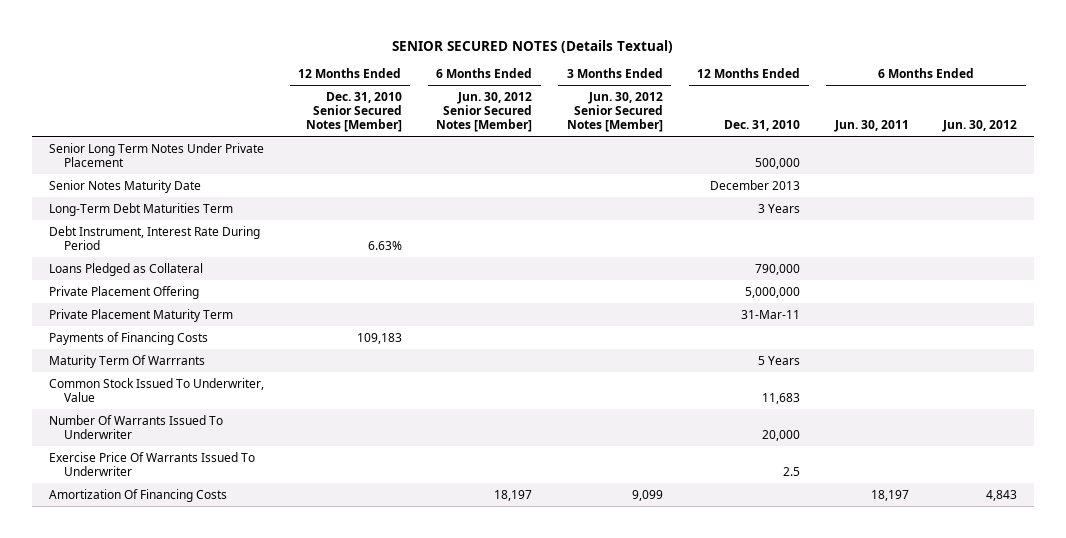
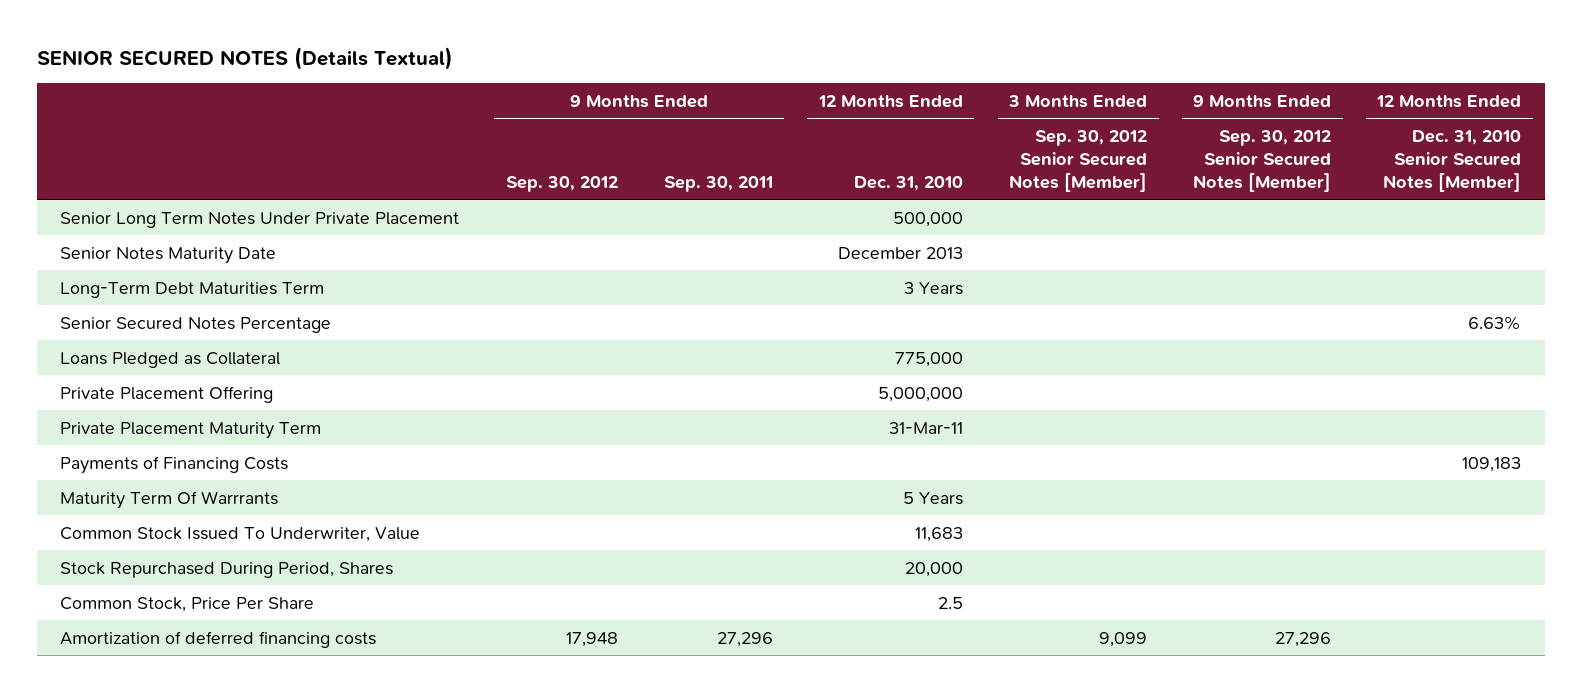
- | 12 Months Ended Dec. 31, 2010 Senior Secured Notes [Member] | 6 Months Ended Jun. 30, 2012 Senior Secured Notes [Member] | 3 Months Ended Jun. 30, 2012 Senior Secured Notes [Member] | 12 Months Ended Dec. 31, 2010 | 6 Months Ended Jun. 30, 2011 | 6 Months Ended Jun. 30, 2012
+ | 9 Months Ended Sep. 30, 2012 | 9 Months Ended Sep. 30, 2011 | 12 Months Ended Dec. 31, 2010 | 3 Months Ended Sep. 30, 2012 Senior Secured Notes [Member] | 9 Months Ended Sep. 30, 2012 Senior Secured Notes [Member] | 12 Months Ended Dec. 31, 2010 Senior Secured Notes [Member]
- Debt Instrument, Interest Rate During Period | 6.63% | | | | |
- Loans Pledged as Collateral | | | | 790,000 | |
+ Senior Secured Notes Percentage | | | | | | 6.63%
+ Loans Pledged as Collateral | | | 775,000 | | |
- Number Of Warrants Issued To Underwriter | | | | 20,000 | |
- Exercise Price Of Warrants Issued To Underwriter | | | | 2.5 | |
- Amortization Of Financing Costs | | 18,197 | 9,099 | | 18,197 | 4,843
+ Stock Repurchased During Period, Shares | | | 20,000 | | |
+ Common Stock, Price Per Share | | | 2.5 | | |
+ Amortization of deferred financing costs | 17,948 | 27,296 | | 9,099 | 27,296 |

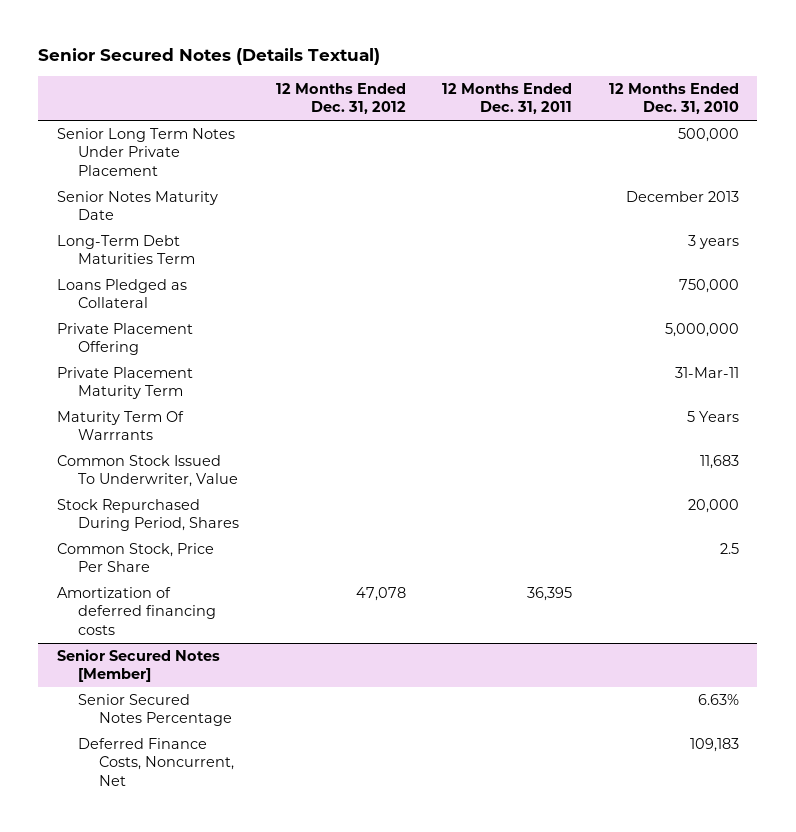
- SENIOR SECURED NOTES (Details Textual)
+ Senior Secured Notes (Details Textual)
- | 9 Months Ended Sep. 30, 2012 | 9 Months Ended Sep. 30, 2011 | 12 Months Ended Dec. 31, 2010 | 3 Months Ended Sep. 30, 2012 Senior Secured Notes [Member] | 9 Months Ended Sep. 30, 2012 Senior Secured Notes [Member] | 12 Months Ended Dec. 31, 2010 Senior Secured Notes [Member]
+ | 12 Months Ended Dec. 31, 2012 | 12 Months Ended Dec. 31, 2011 | 12 Months Ended Dec. 31, 2010
- Long-Term Debt Maturities Term | | | 3 Years | | |
- Senior Secured Notes Percentage | | | | | | 6.63%
- Loans Pledged as Collateral | | | 775,000 | | |
+ Long-Term Debt Maturities Term | | | 3 years
+ Loans Pledged as Collateral | | | 750,000
- Payments of Financing Costs | | | | | | 109,183
+ Senior Secured Notes [Member]
+ Senior Secured Notes Percentage | | | 6.63%
+ Deferred Finance Costs, Noncurrent, Net | | | 109,183

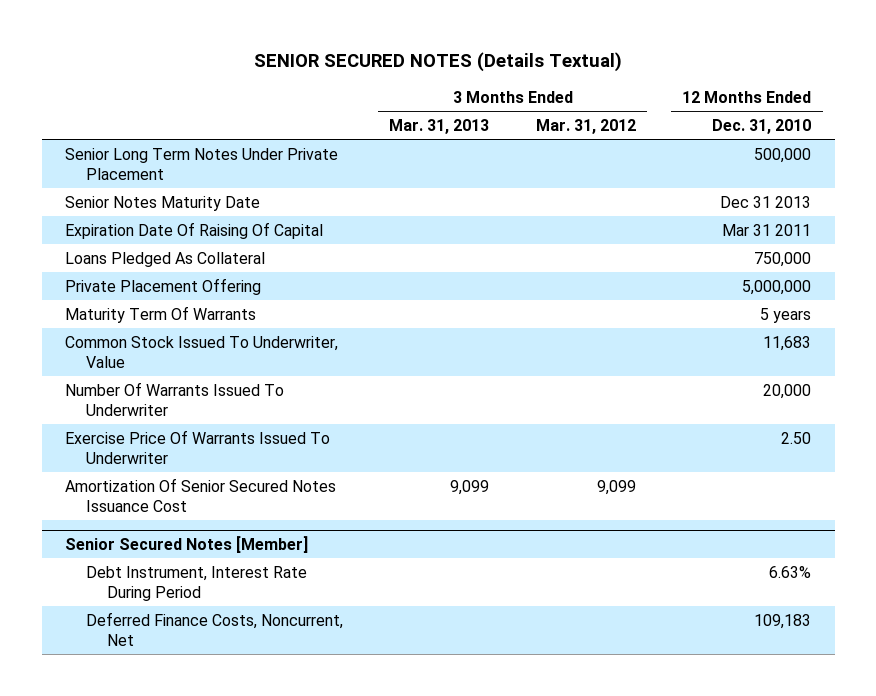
- Senior Secured Notes (Details Textual)
+ SENIOR SECURED NOTES (Details Textual)
- | 12 Months Ended Dec. 31, 2012 | 12 Months Ended Dec. 31, 2011 | 12 Months Ended Dec. 31, 2010
+ | 3 Months Ended Mar. 31, 2013 | 3 Months Ended Mar. 31, 2012 | 12 Months Ended Dec. 31, 2010
- Senior Notes Maturity Date | | | December 2013
- Long-Term Debt Maturities Term | | | 3 years
- Loans Pledged as Collateral | | | 750,000
+ Senior Notes Maturity Date | | | Dec 31 2013
+ Expiration Date Of Raising Of Capital | | | Mar 31 2011
+ Loans Pledged As Collateral | | | 750,000
- Private Placement Maturity Term | | | 31-Mar-11
- Maturity Term Of Warrrants | | | 5 Years
+ Maturity Term Of Warrants | | | 5 years
- Stock Repurchased During Period, Shares | | | 20,000
- Common Stock, Price Per Share | | | 2.5
- Amortization of deferred financing costs | 47,078 | 36,395 |
+ Number Of Warrants Issued To Underwriter | | | 20,000
+ Exercise Price Of Warrants Issued To Underwriter | | | 2.50
+ Amortization Of Senior Secured Notes Issuance Cost | 9,099 | 9,099 |
@ Senior Secured Notes [Member]
- Senior Secured Notes Percentage | | | 6.63%
+ Debt Instrument, Interest Rate During Period | | | 6.63%

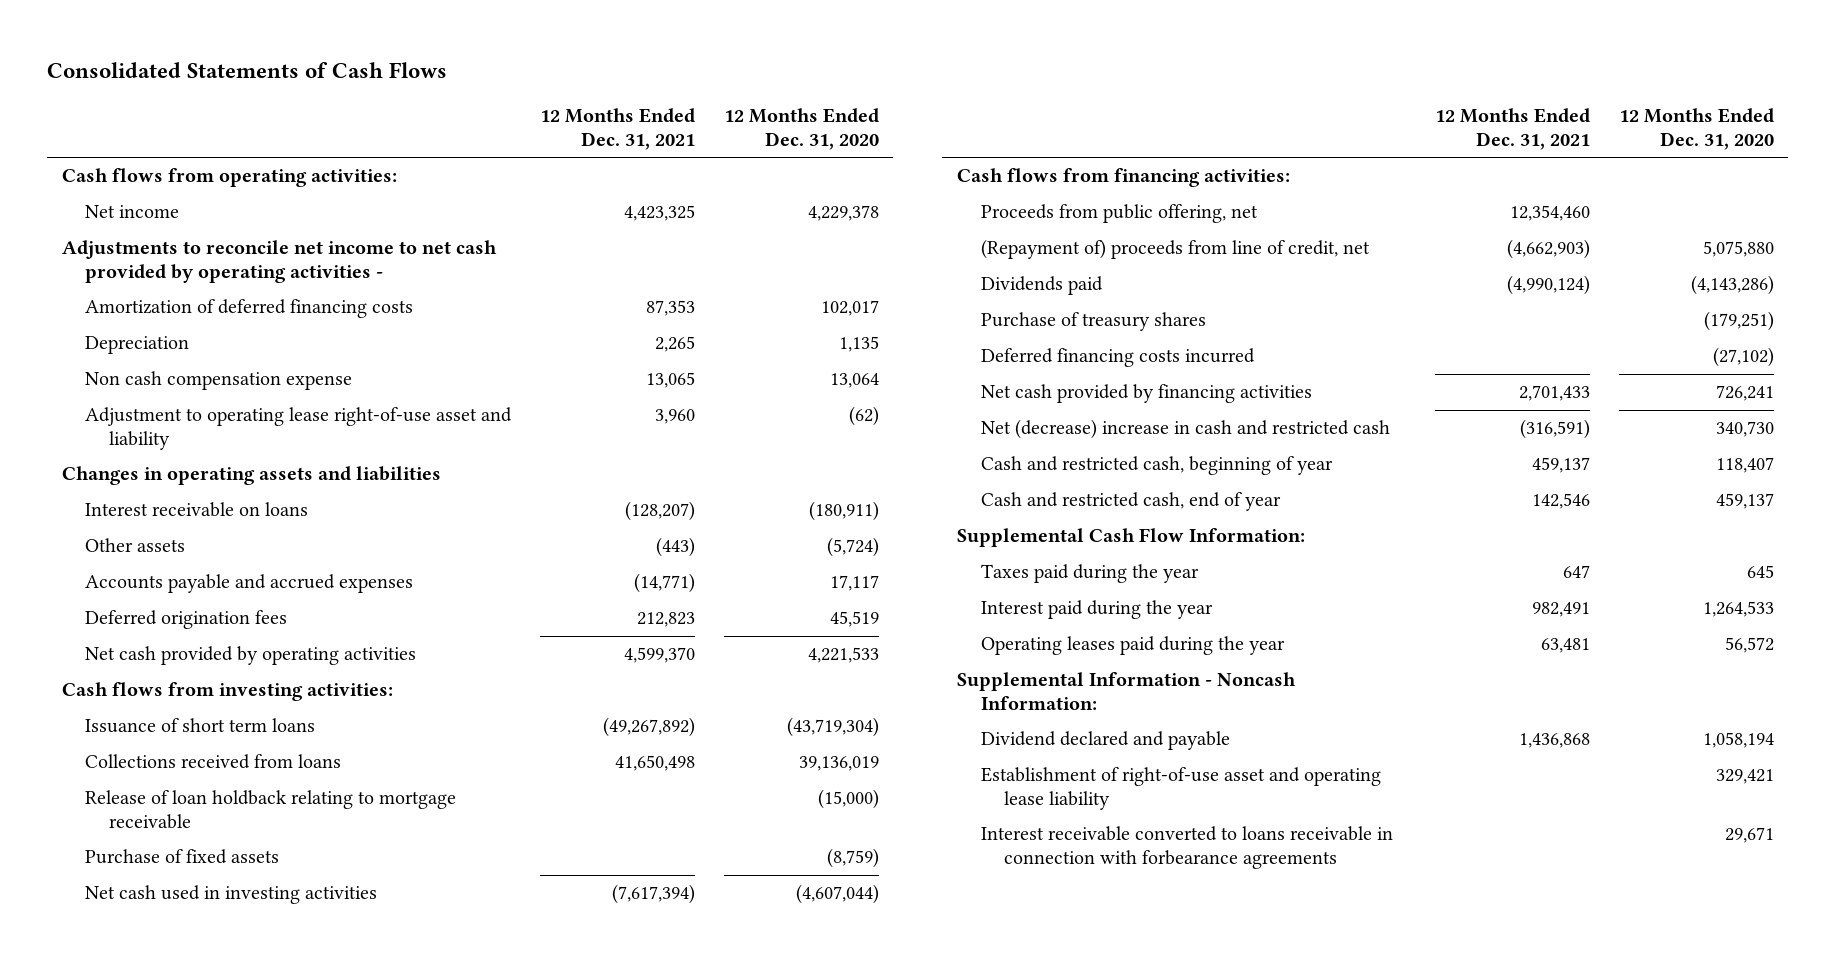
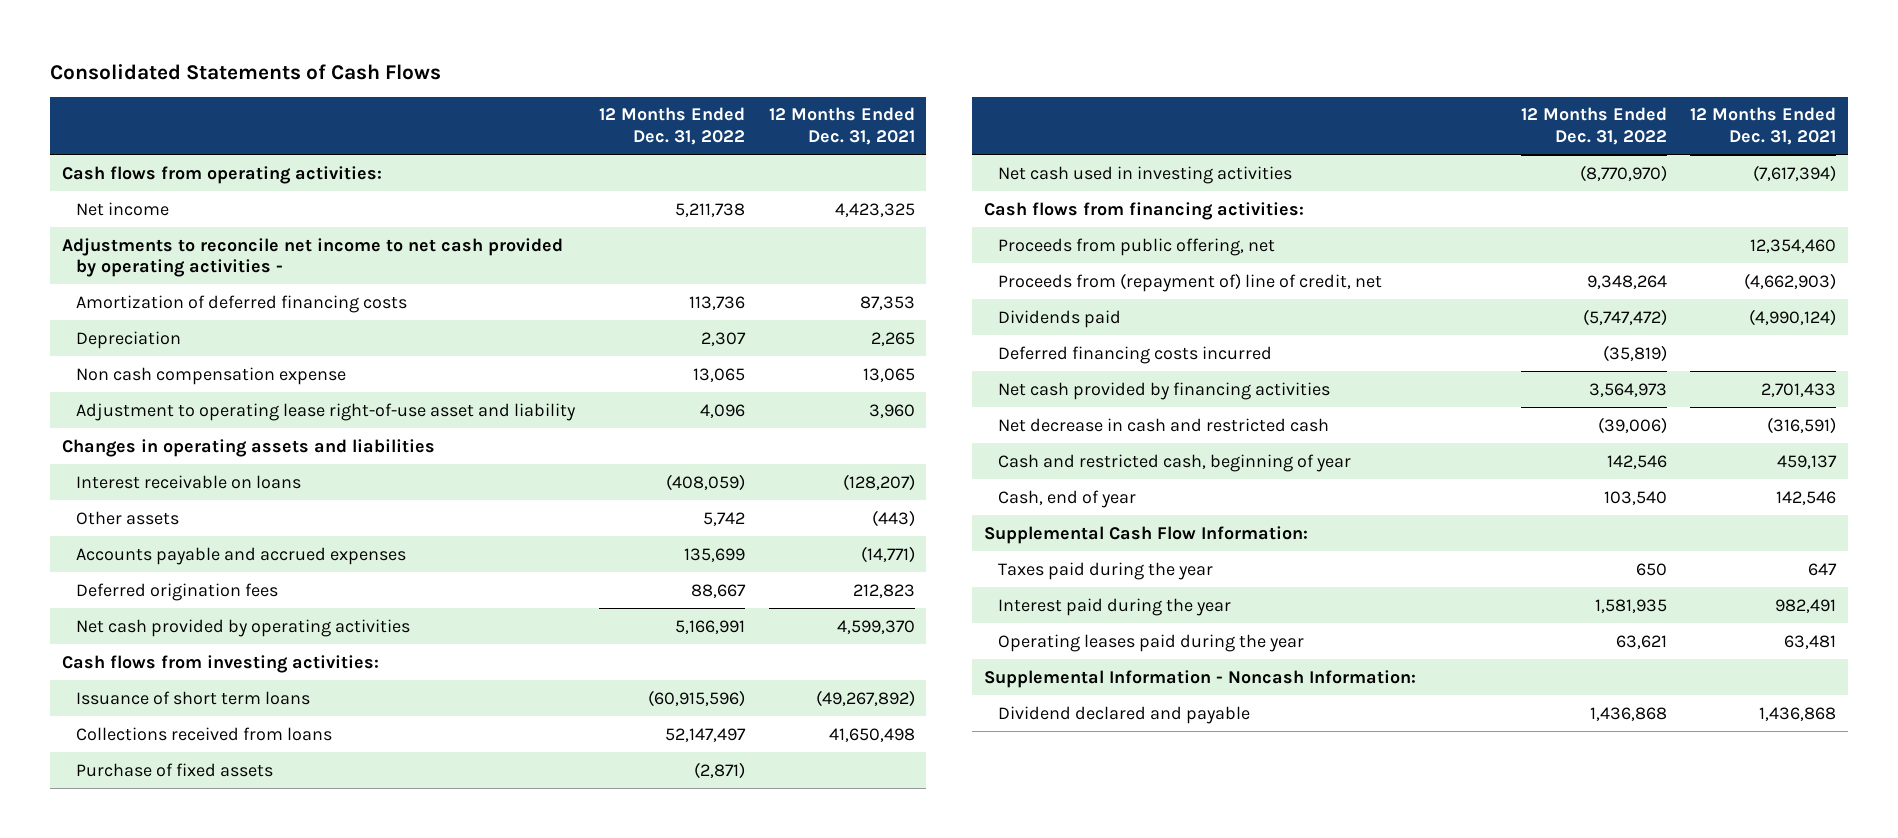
- | 12 Months Ended Dec. 31, 2021 | 12 Months Ended Dec. 31, 2020
+ | 12 Months Ended Dec. 31, 2022 | 12 Months Ended Dec. 31, 2021
- Release of loan holdback relating to mortgage receivable | | (15,000)
- (Repayment of) proceeds from line of credit, net | (4,662,903) | 5,075,880
+ Proceeds from (repayment of) line of credit, net | 9,348,264 | (4,662,903)
- Purchase of treasury shares | | (179,251)
- Net (decrease) increase in cash and restricted cash | (316,591) | 340,730
+ Net decrease in cash and restricted cash | (39,006) | (316,591)
- Cash and restricted cash, end of year | 142,546 | 459,137
+ Cash, end of year | 103,540 | 142,546
- Establishment of right-of-use asset and operating lease liability | | 329,421
- Interest receivable converted to loans receivable in connection with forbearance agreements | | 29,671

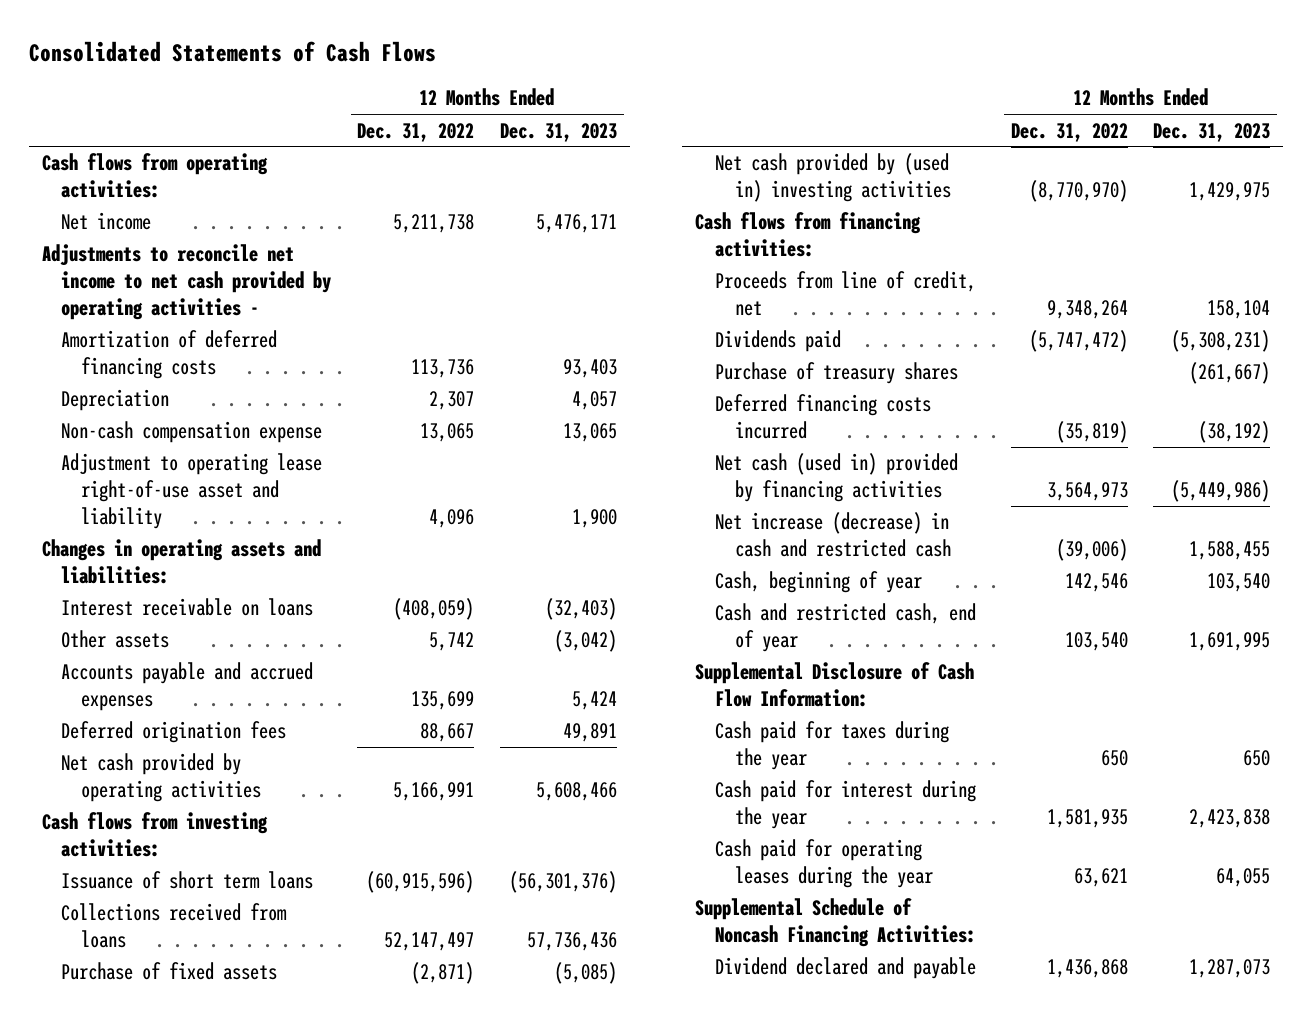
- | 12 Months Ended Dec. 31, 2022 | 12 Months Ended Dec. 31, 2021
+ | 12 Months Ended Dec. 31, 2022 | 12 Months Ended Dec. 31, 2023
- Non cash compensation expense | 13,065 | 13,065
+ Non-cash compensation expense | 13,065 | 13,065
- Changes in operating assets and liabilities
+ Changes in operating assets and liabilities:
- Net cash used in investing activities | (8,770,970) | (7,617,394)
+ Net cash provided by (used in) investing activities | (8,770,970) | 1,429,975
- Proceeds from public offering, net | | 12,354,460
- Proceeds from (repayment of) line of credit, net | 9,348,264 | (4,662,903)
+ Proceeds from line of credit, net | 9,348,264 | 158,104
+ Purchase of treasury shares | | (261,667)
- Net cash provided by financing activities | 3,564,973 | 2,701,433
- Net decrease in cash and restricted cash | (39,006) | (316,591)
- Cash and restricted cash, beginning of year | 142,546 | 459,137
- Cash, end of year | 103,540 | 142,546
- Supplemental Cash Flow Information:
- Taxes paid during the year | 650 | 647
- Interest paid during the year | 1,581,935 | 982,491
- Operating leases paid during the year | 63,621 | 63,481
- Supplemental Information - Noncash Information:
+ Net cash (used in) provided by financing activities | 3,564,973 | (5,449,986)
+ Net increase (decrease) in cash and restricted cash | (39,006) | 1,588,455
+ Cash, beginning of year | 142,546 | 103,540
+ Cash and restricted cash, end of year | 103,540 | 1,691,995
+ Supplemental Disclosure of Cash Flow Information:
+ Cash paid for taxes during the year | 650 | 650
+ Cash paid for interest during the year | 1,581,935 | 2,423,838
+ Cash paid for operating leases during the year | 63,621 | 64,055
+ Supplemental Schedule of Noncash Financing Activities:

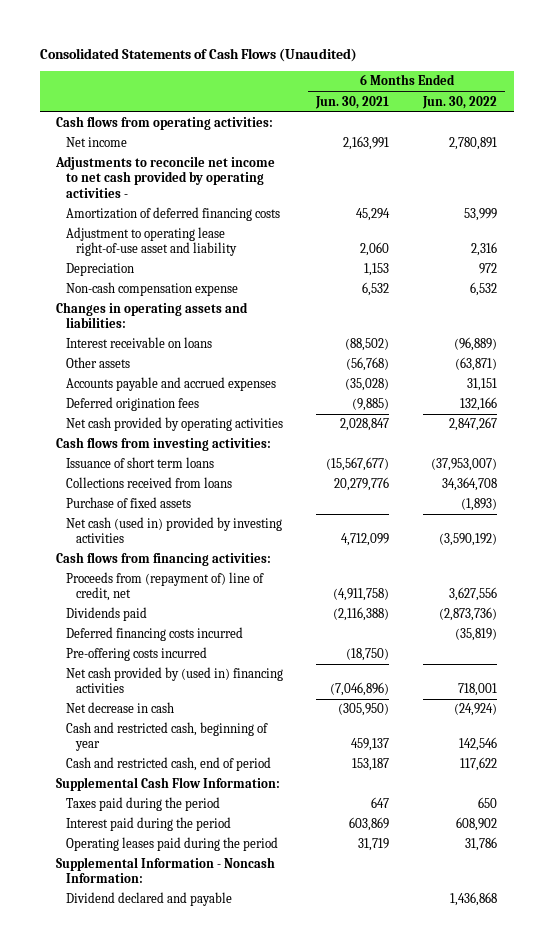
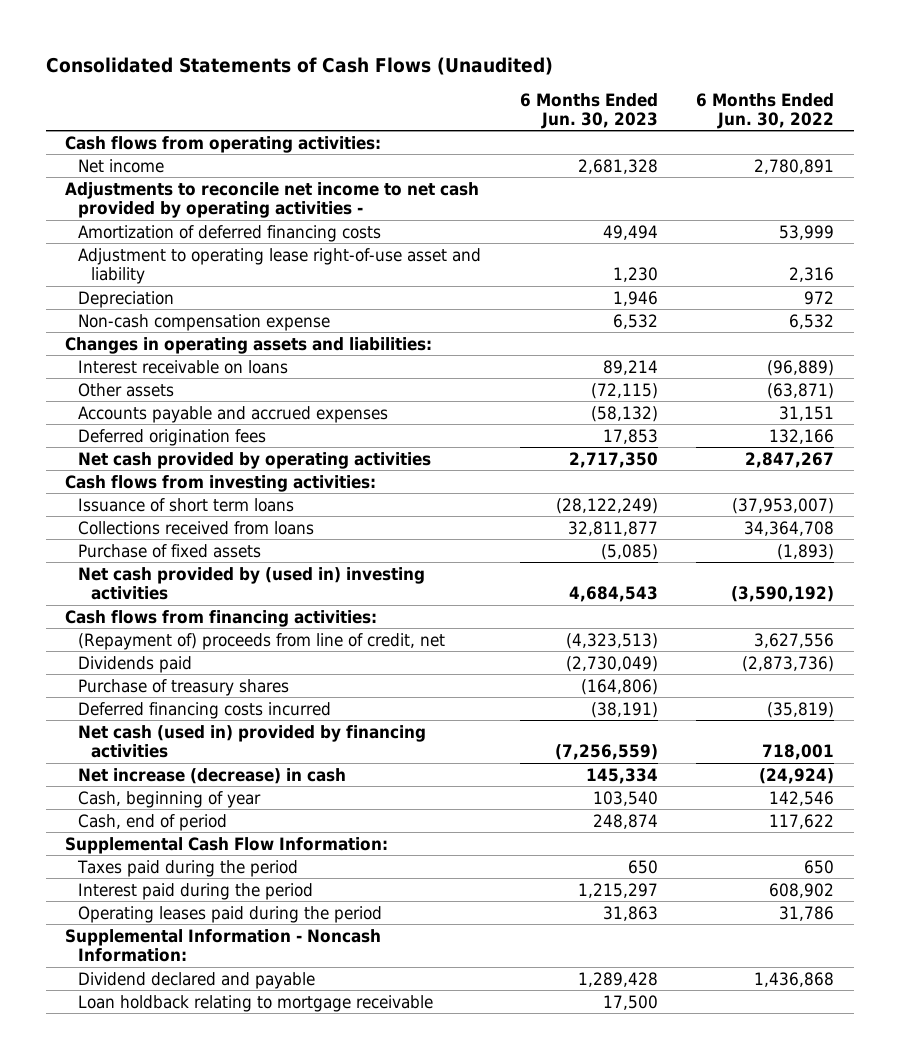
- | 6 Months Ended Jun. 30, 2021 | 6 Months Ended Jun. 30, 2022
+ | 6 Months Ended Jun. 30, 2023 | 6 Months Ended Jun. 30, 2022
- Net cash (used in) provided by investing activities | 4,712,099 | (3,590,192)
+ Net cash provided by (used in) investing activities | 4,684,543 | (3,590,192)
- Proceeds from (repayment of) line of credit, net | (4,911,758) | 3,627,556
+ (Repayment of) proceeds from line of credit, net | (4,323,513) | 3,627,556
+ Purchase of treasury shares | (164,806) |
- Pre-offering costs incurred | (18,750) |
- Net cash provided by (used in) financing activities | (7,046,896) | 718,001
- Net decrease in cash | (305,950) | (24,924)
- Cash and restricted cash, beginning of year | 459,137 | 142,546
- Cash and restricted cash, end of period | 153,187 | 117,622
+ Net cash (used in) provided by financing activities | (7,256,559) | 718,001
+ Net increase (decrease) in cash | 145,334 | (24,924)
+ Cash, beginning of year | 103,540 | 142,546
+ Cash, end of period | 248,874 | 117,622
+ Loan holdback relating to mortgage receivable | 17,500 |

